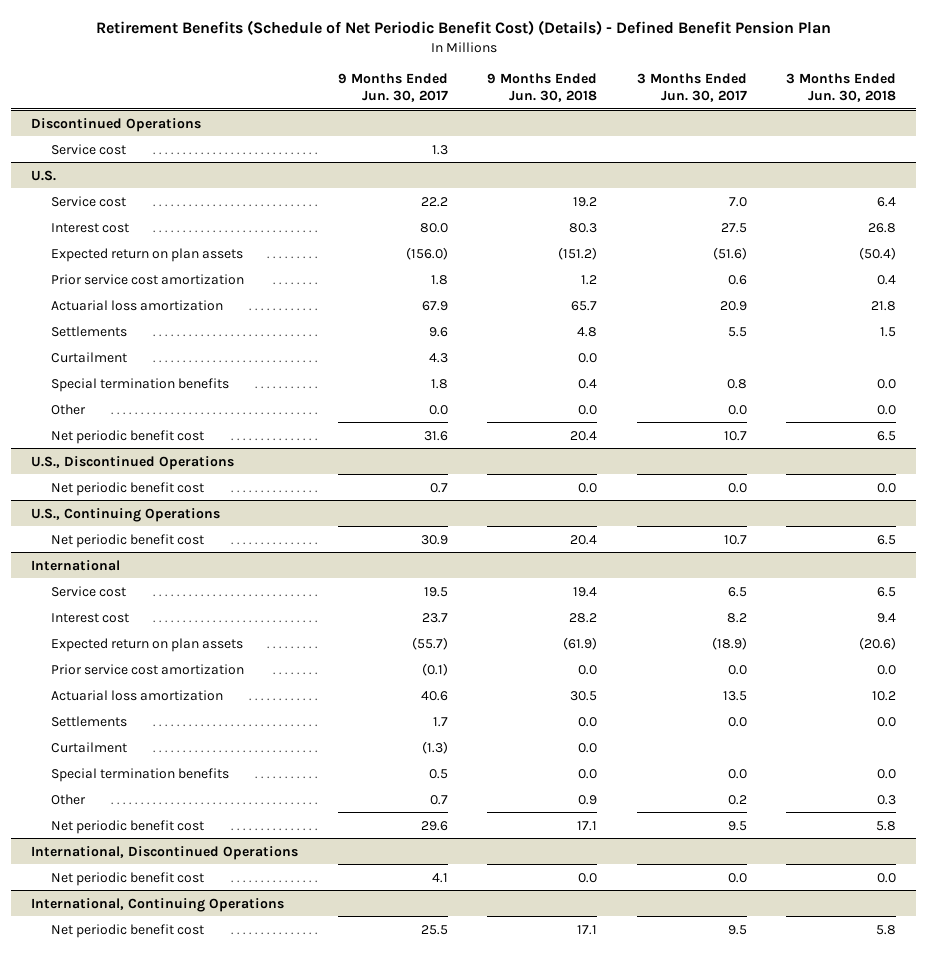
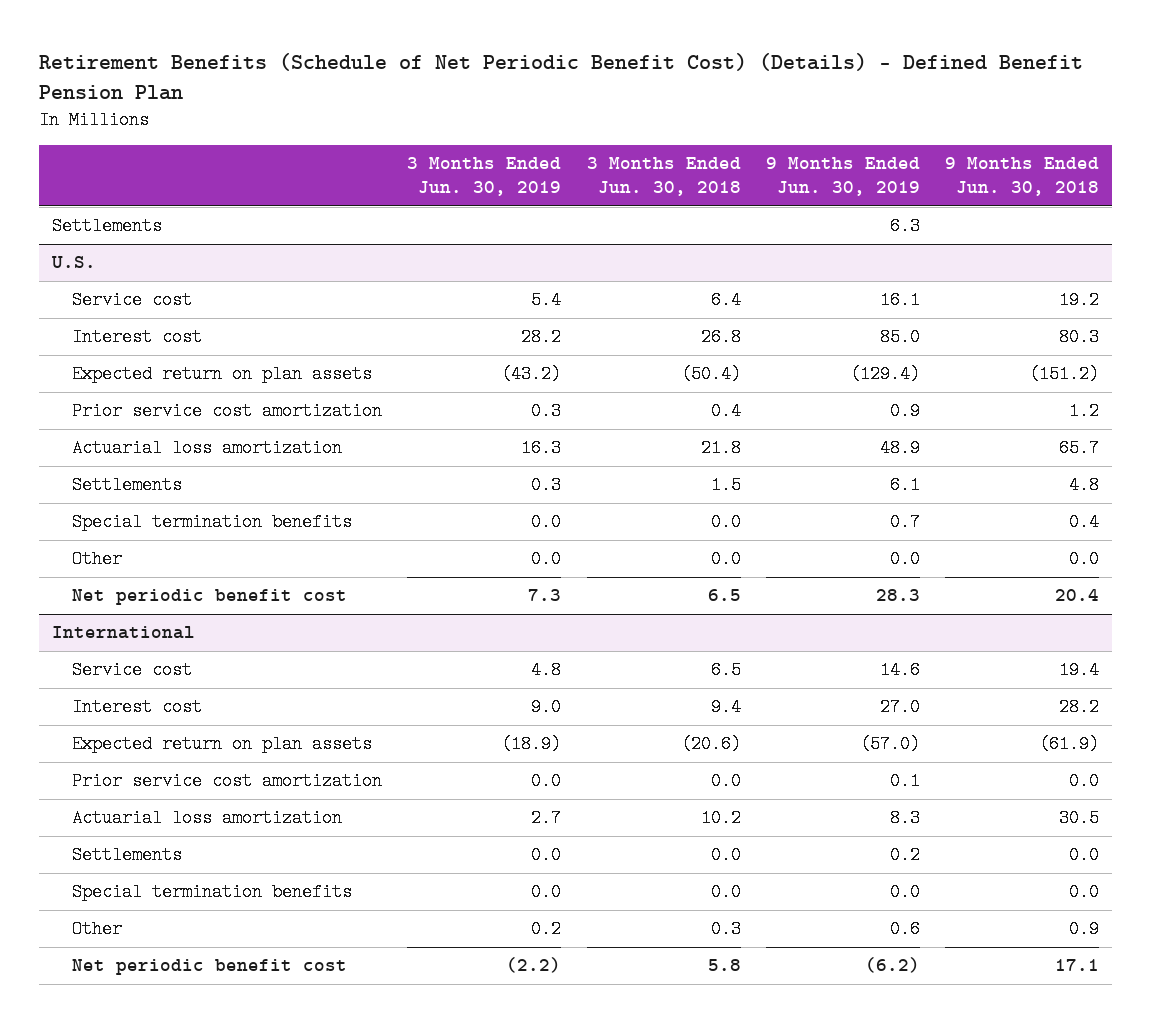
- | 9 Months Ended Jun. 30, 2017 | 9 Months Ended Jun. 30, 2018 | 3 Months Ended Jun. 30, 2017 | 3 Months Ended Jun. 30, 2018
+ | 3 Months Ended Jun. 30, 2019 | 3 Months Ended Jun. 30, 2018 | 9 Months Ended Jun. 30, 2019 | 9 Months Ended Jun. 30, 2018
- Discontinued Operations
- Service cost | 1.3 | | |
+ Settlements | | | 6.3 |
@ U.S.
- Curtailment | 4.3 | 0.0 | |
- U.S., Discontinued Operations
- Net periodic benefit cost | 0.7 | 0.0 | 0.0 | 0.0
- U.S., Continuing Operations
- Net periodic benefit cost | 30.9 | 20.4 | 10.7 | 6.5
@ International
- Curtailment | (1.3) | 0.0 | |
- International, Discontinued Operations
- Net periodic benefit cost | 4.1 | 0.0 | 0.0 | 0.0
- International, Continuing Operations
- Net periodic benefit cost | 25.5 | 17.1 | 9.5 | 5.8

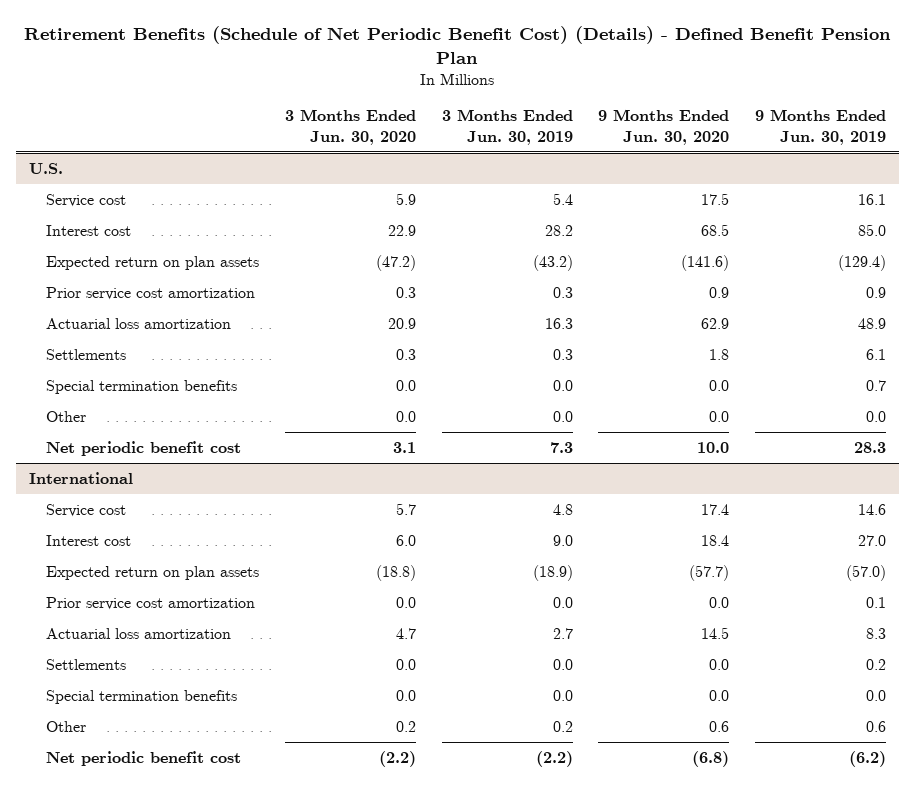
- | 3 Months Ended Jun. 30, 2019 | 3 Months Ended Jun. 30, 2018 | 9 Months Ended Jun. 30, 2019 | 9 Months Ended Jun. 30, 2018
+ | 3 Months Ended Jun. 30, 2020 | 3 Months Ended Jun. 30, 2019 | 9 Months Ended Jun. 30, 2020 | 9 Months Ended Jun. 30, 2019
- Settlements | | | 6.3 |

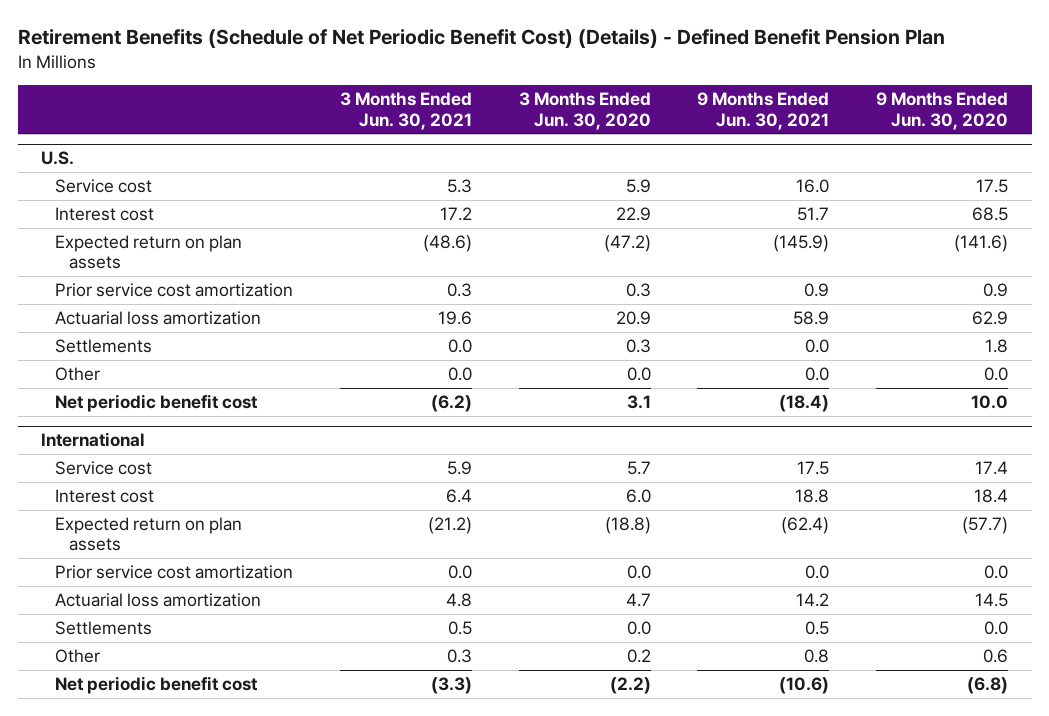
- | 3 Months Ended Jun. 30, 2020 | 3 Months Ended Jun. 30, 2019 | 9 Months Ended Jun. 30, 2020 | 9 Months Ended Jun. 30, 2019
+ | 3 Months Ended Jun. 30, 2021 | 3 Months Ended Jun. 30, 2020 | 9 Months Ended Jun. 30, 2021 | 9 Months Ended Jun. 30, 2020
@ U.S.
- Special termination benefits | 0.0 | 0.0 | 0.0 | 0.7
@ International
- Special termination benefits | 0.0 | 0.0 | 0.0 | 0.0

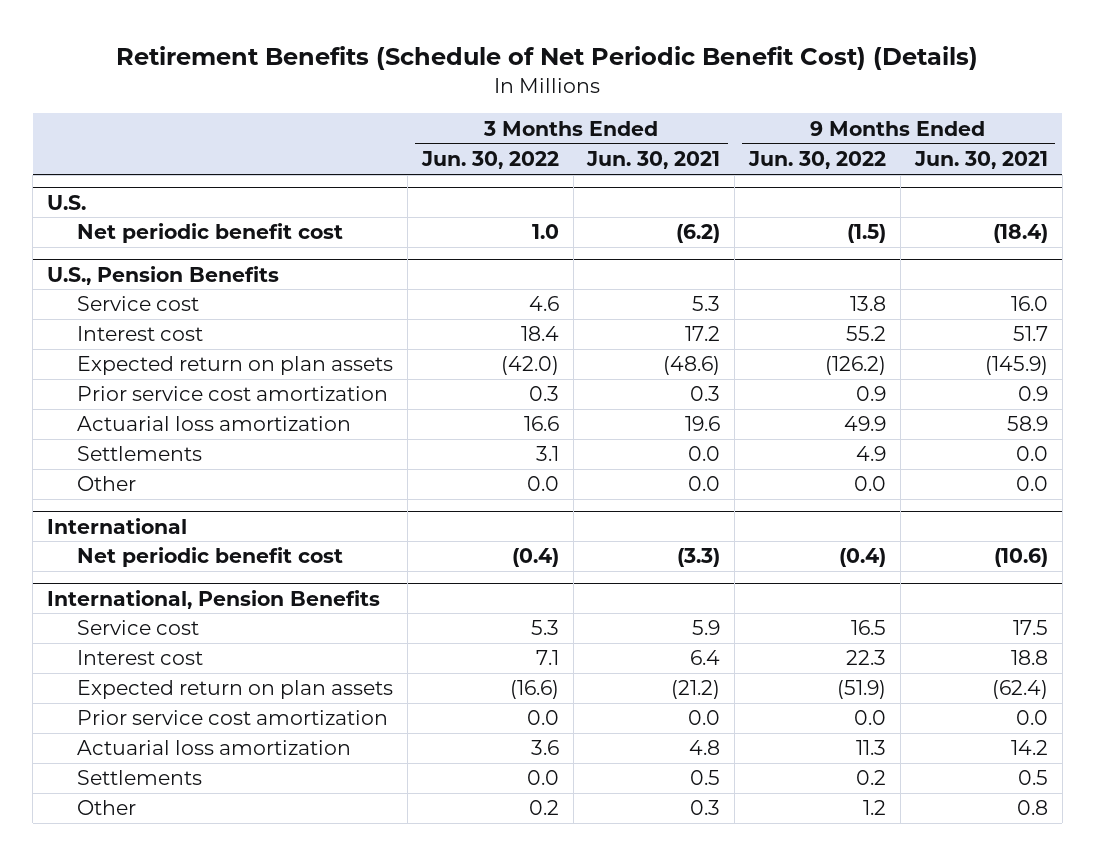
- Retirement Benefits (Schedule of Net Periodic Benefit Cost) (Details) - Defined Benefit Pension Plan
+ Retirement Benefits (Schedule of Net Periodic Benefit Cost) (Details)
- | 3 Months Ended Jun. 30, 2021 | 3 Months Ended Jun. 30, 2020 | 9 Months Ended Jun. 30, 2021 | 9 Months Ended Jun. 30, 2020
+ | 3 Months Ended Jun. 30, 2022 | 3 Months Ended Jun. 30, 2021 | 9 Months Ended Jun. 30, 2022 | 9 Months Ended Jun. 30, 2021
@ U.S.
moved up: Net periodic benefit cost | 1.0 | (6.2) | (1.5) | (18.4)
+ U.S., Pension Benefits
@ International
moved up: Net periodic benefit cost | (0.4) | (3.3) | (0.4) | (10.6)
+ International, Pension Benefits

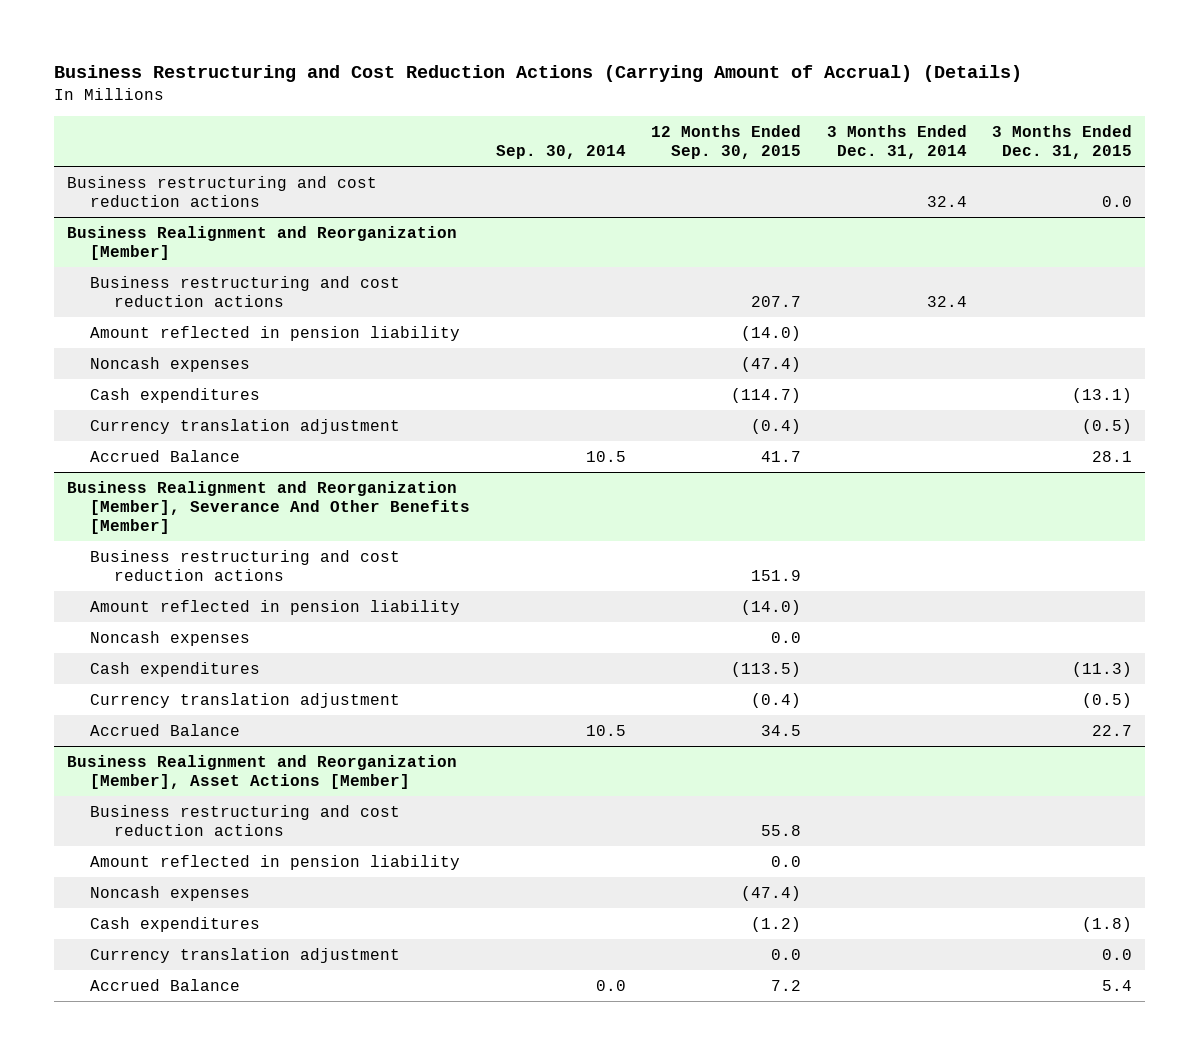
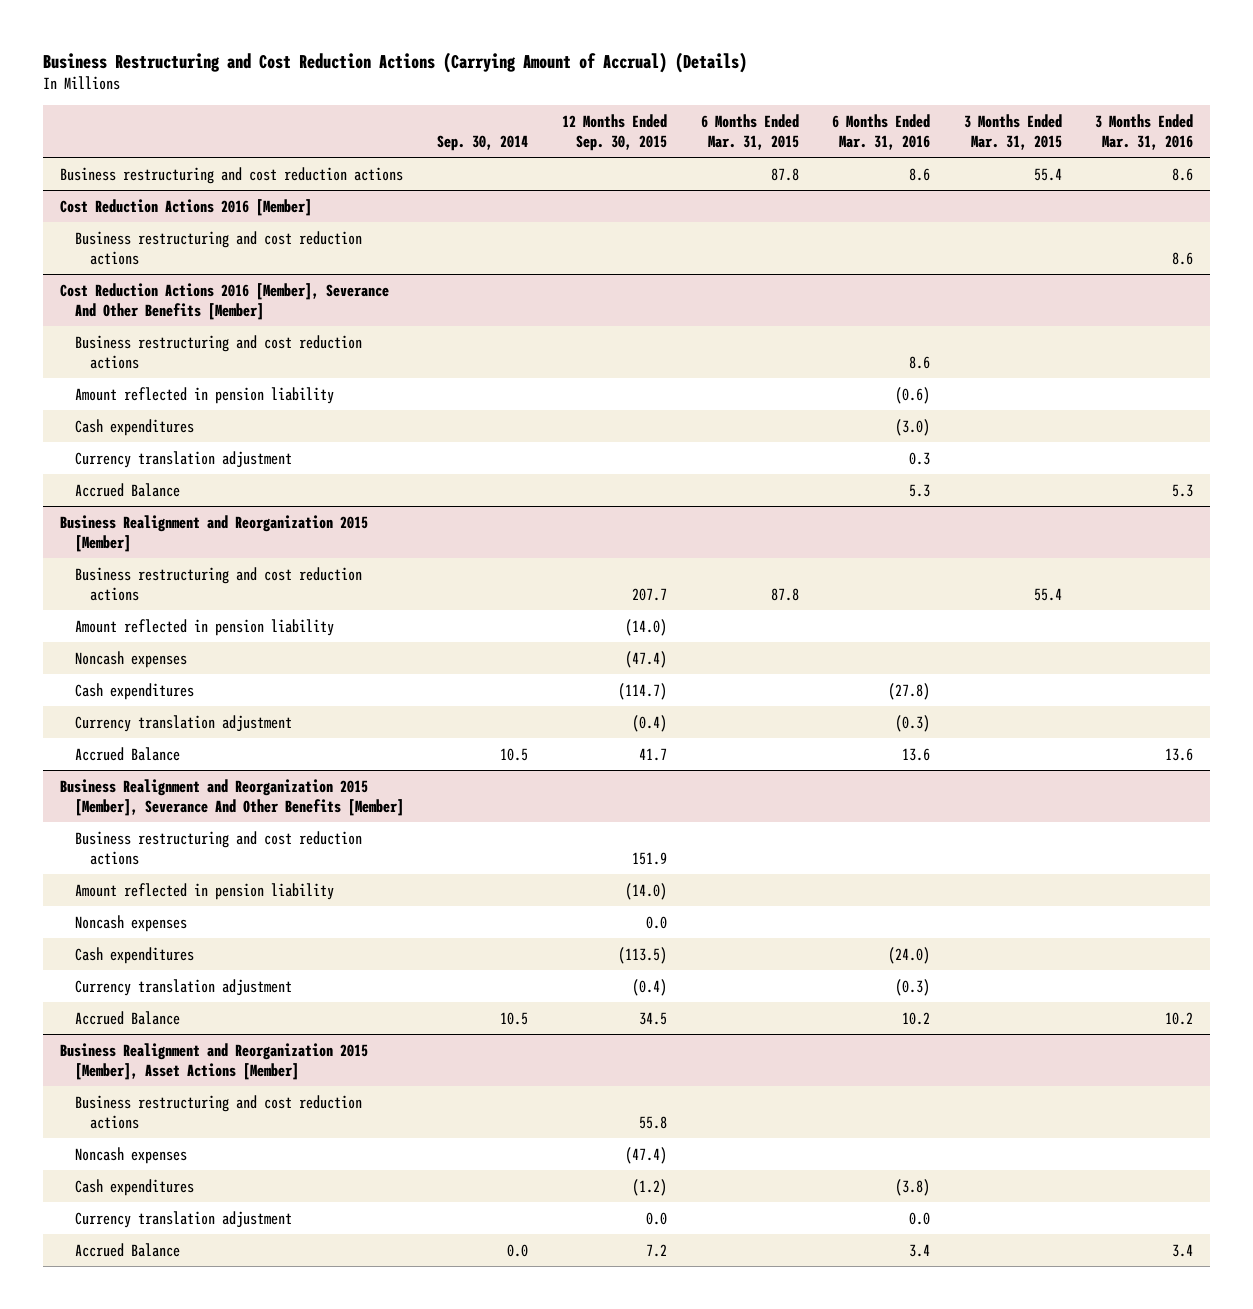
- | Sep. 30, 2014 | 12 Months Ended Sep. 30, 2015 | 3 Months Ended Dec. 31, 2014 | 3 Months Ended Dec. 31, 2015
+ | Sep. 30, 2014 | 12 Months Ended Sep. 30, 2015 | 6 Months Ended Mar. 31, 2015 | 6 Months Ended Mar. 31, 2016 | 3 Months Ended Mar. 31, 2015 | 3 Months Ended Mar. 31, 2016
- Business Realignment and Reorganization [Member]
+ Cost Reduction Actions 2016 [Member]
+ Business restructuring and cost reduction actions | | | | | | 8.6
+ Cost Reduction Actions 2016 [Member], Severance And Other Benefits [Member]
+ Business restructuring and cost reduction actions | | | | 8.6 | |
+ Amount reflected in pension liability | | | | (0.6) | |
+ Cash expenditures | | | | (3.0) | |
+ Currency translation adjustment | | | | 0.3 | |
+ Accrued Balance | | | | 5.3 | | 5.3
+ Business Realignment and Reorganization 2015 [Member]
- Business Realignment and Reorganization [Member], Severance And Other Benefits [Member]
+ Business Realignment and Reorganization 2015 [Member], Severance And Other Benefits [Member]
- Business Realignment and Reorganization [Member], Asset Actions [Member]
+ Business Realignment and Reorganization 2015 [Member], Asset Actions [Member]
- Amount reflected in pension liability | | 0.0 | |

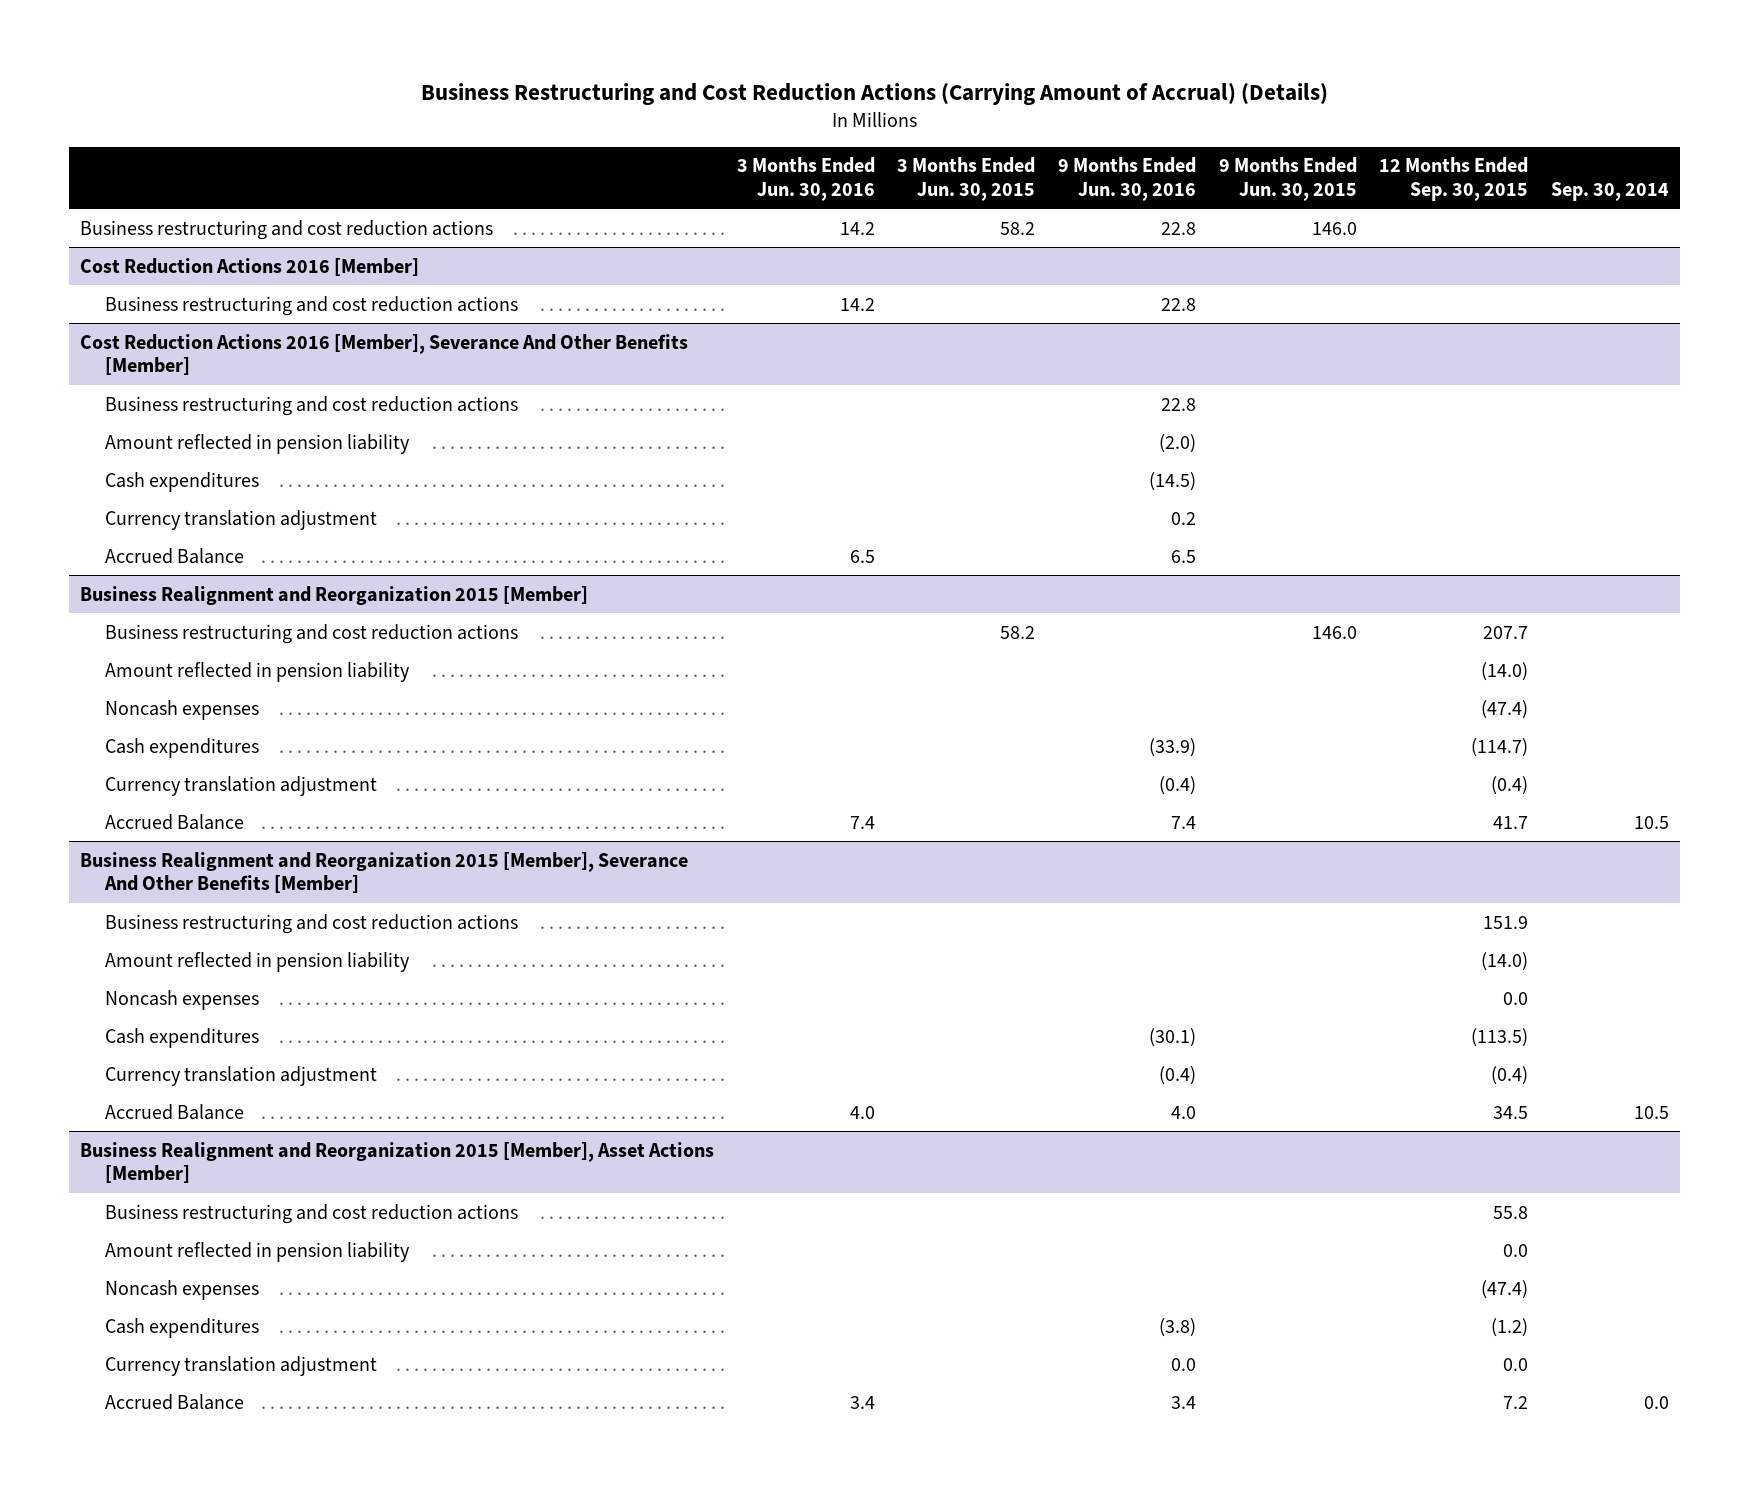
- | Sep. 30, 2014 | 12 Months Ended Sep. 30, 2015 | 6 Months Ended Mar. 31, 2015 | 6 Months Ended Mar. 31, 2016 | 3 Months Ended Mar. 31, 2015 | 3 Months Ended Mar. 31, 2016
+ | 3 Months Ended Jun. 30, 2016 | 3 Months Ended Jun. 30, 2015 | 9 Months Ended Jun. 30, 2016 | 9 Months Ended Jun. 30, 2015 | 12 Months Ended Sep. 30, 2015 | Sep. 30, 2014
@ Business Realignment and Reorganization 2015 [Member], Asset Actions [Member]
+ Amount reflected in pension liability | | | | | 0.0 |

